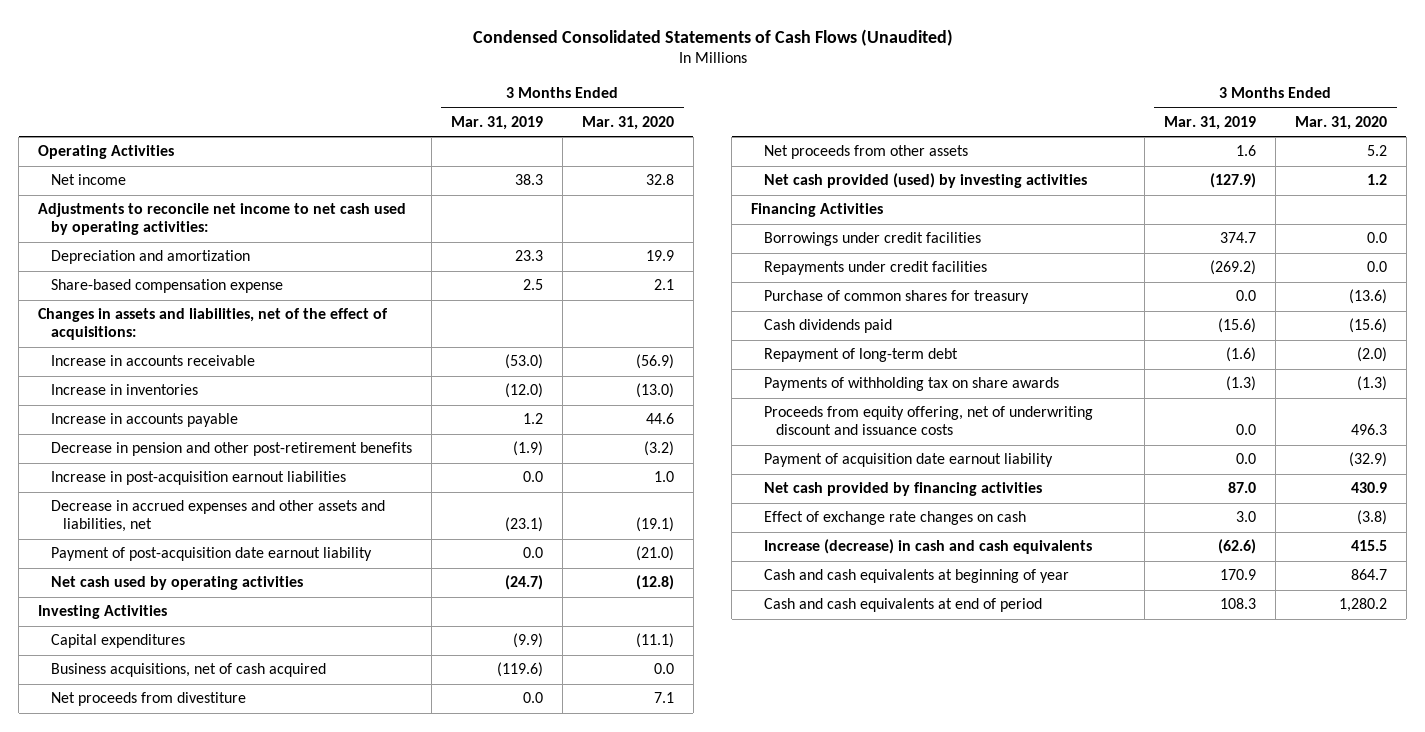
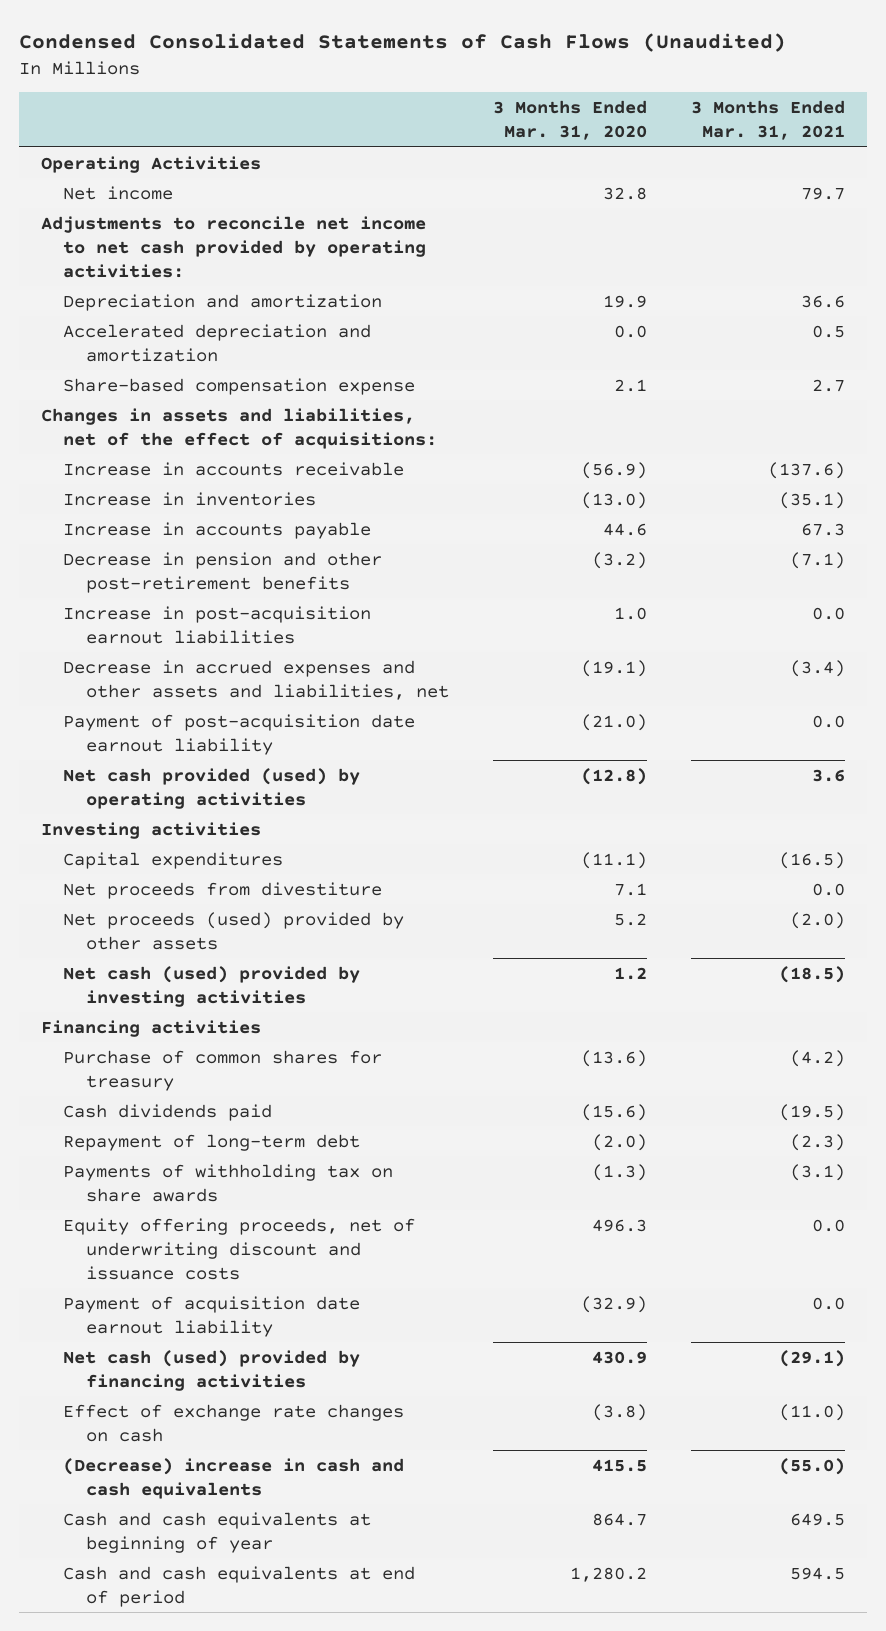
- | 3 Months Ended Mar. 31, 2019 | 3 Months Ended Mar. 31, 2020
+ | 3 Months Ended Mar. 31, 2020 | 3 Months Ended Mar. 31, 2021
- Adjustments to reconcile net income to net cash used by operating activities:
+ Adjustments to reconcile net income to net cash provided by operating activities:
+ Accelerated depreciation and amortization | 0.0 | 0.5
- Net cash used by operating activities | (24.7) | (12.8)
- Investing Activities
+ Net cash provided (used) by operating activities | (12.8) | 3.6
+ Investing activities
- Business acquisitions, net of cash acquired | (119.6) | 0.0
- Net proceeds from other assets | 1.6 | 5.2
- Net cash provided (used) by investing activities | (127.9) | 1.2
- Financing Activities
- Borrowings under credit facilities | 374.7 | 0.0
- Repayments under credit facilities | (269.2) | 0.0
+ Net proceeds (used) provided by other assets | 5.2 | (2.0)
+ Net cash (used) provided by investing activities | 1.2 | (18.5)
+ Financing activities
- Proceeds from equity offering, net of underwriting discount and issuance costs | 0.0 | 496.3
+ Equity offering proceeds, net of underwriting discount and issuance costs | 496.3 | 0.0
- Net cash provided by financing activities | 87.0 | 430.9
+ Net cash (used) provided by financing activities | 430.9 | (29.1)
- Increase (decrease) in cash and cash equivalents | (62.6) | 415.5
+ (Decrease) increase in cash and cash equivalents | 415.5 | (55.0)

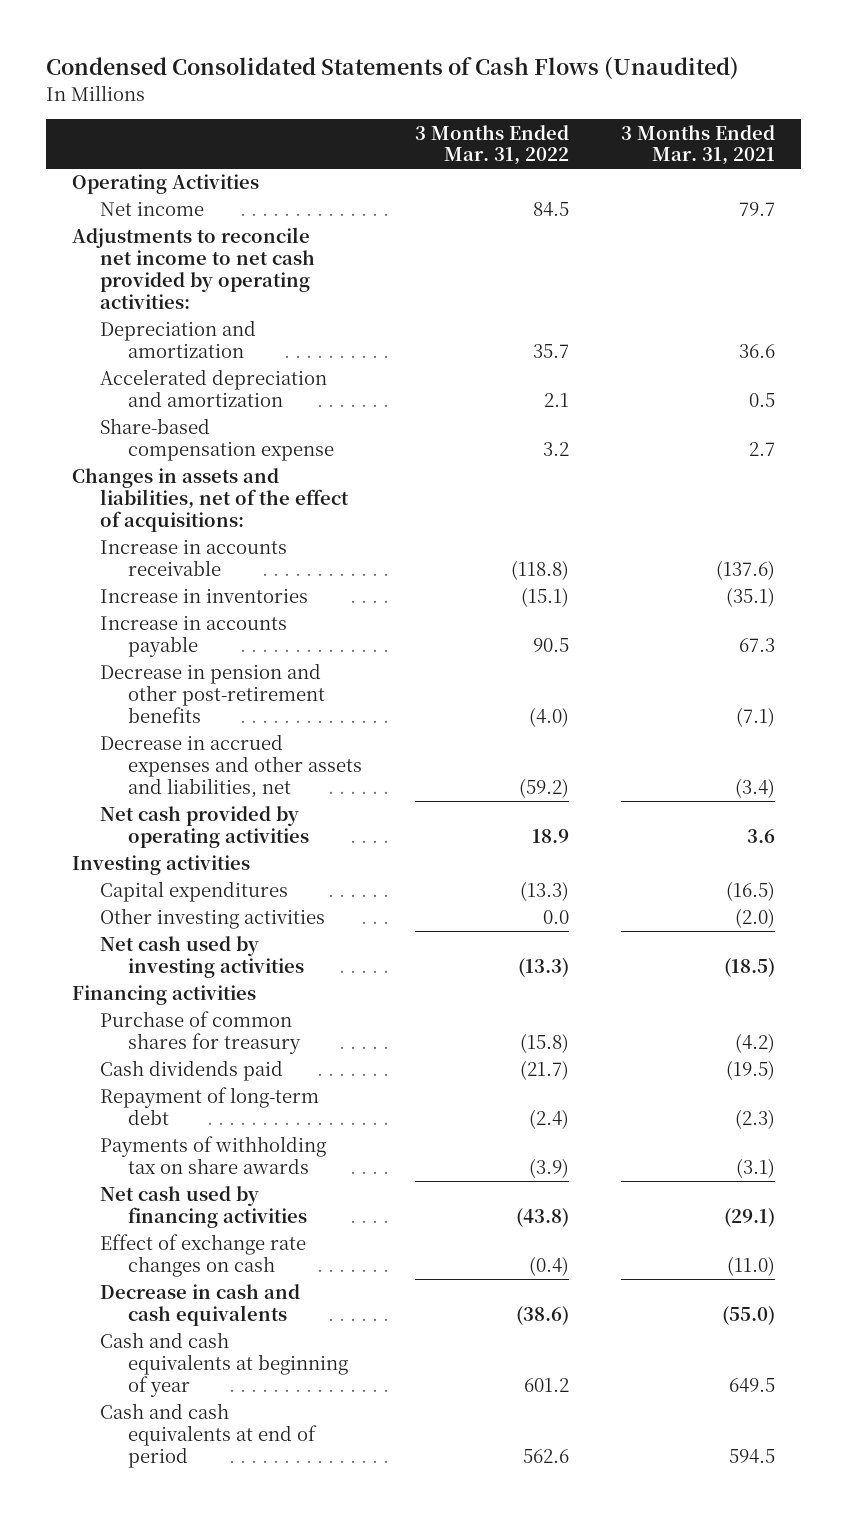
- | 3 Months Ended Mar. 31, 2020 | 3 Months Ended Mar. 31, 2021
+ | 3 Months Ended Mar. 31, 2022 | 3 Months Ended Mar. 31, 2021
- Increase in post-acquisition earnout liabilities | 1.0 | 0.0
- Payment of post-acquisition date earnout liability | (21.0) | 0.0
- Net cash provided (used) by operating activities | (12.8) | 3.6
+ Net cash provided by operating activities | 18.9 | 3.6
- Net proceeds from divestiture | 7.1 | 0.0
- Net proceeds (used) provided by other assets | 5.2 | (2.0)
- Net cash (used) provided by investing activities | 1.2 | (18.5)
+ Other investing activities | 0.0 | (2.0)
+ Net cash used by investing activities | (13.3) | (18.5)
- Equity offering proceeds, net of underwriting discount and issuance costs | 496.3 | 0.0
- Payment of acquisition date earnout liability | (32.9) | 0.0
- Net cash (used) provided by financing activities | 430.9 | (29.1)
+ Net cash used by financing activities | (43.8) | (29.1)
- (Decrease) increase in cash and cash equivalents | 415.5 | (55.0)
+ Decrease in cash and cash equivalents | (38.6) | (55.0)

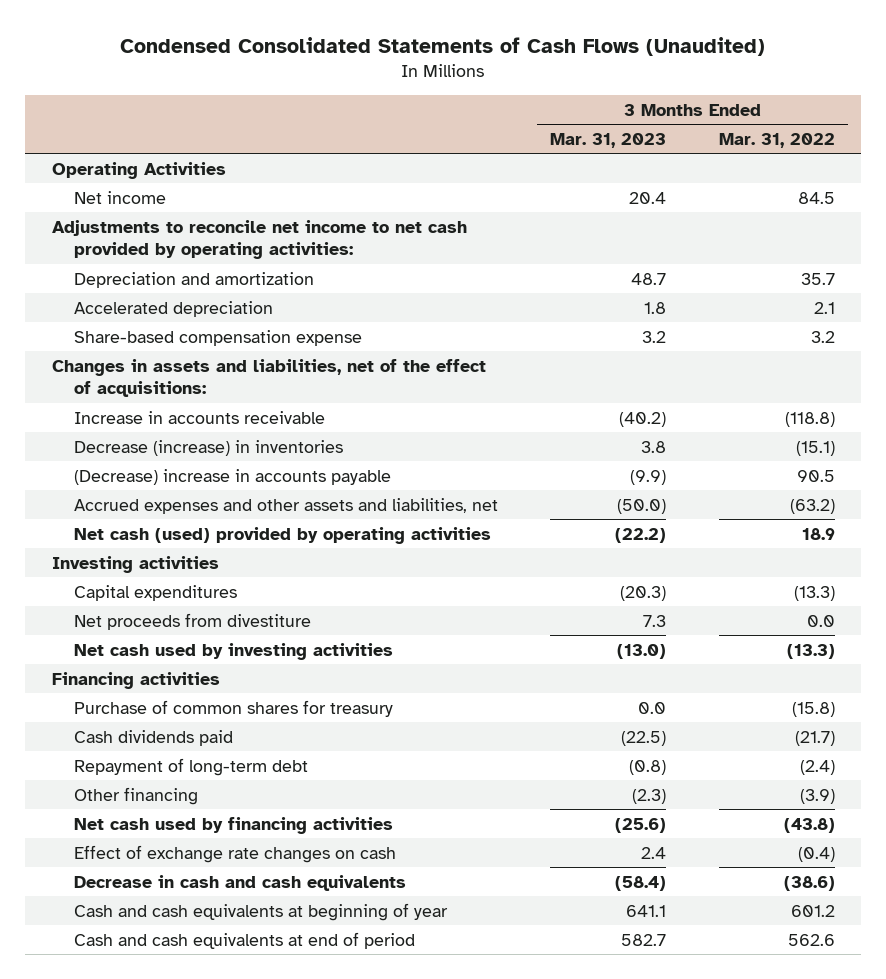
- | 3 Months Ended Mar. 31, 2022 | 3 Months Ended Mar. 31, 2021
+ | 3 Months Ended Mar. 31, 2023 | 3 Months Ended Mar. 31, 2022
- Accelerated depreciation and amortization | 2.1 | 0.5
+ Accelerated depreciation | 1.8 | 2.1
- Increase in inventories | (15.1) | (35.1)
- Increase in accounts payable | 90.5 | 67.3
- Decrease in pension and other post-retirement benefits | (4.0) | (7.1)
- Decrease in accrued expenses and other assets and liabilities, net | (59.2) | (3.4)
- Net cash provided by operating activities | 18.9 | 3.6
+ Decrease (increase) in inventories | 3.8 | (15.1)
+ (Decrease) increase in accounts payable | (9.9) | 90.5
+ Accrued expenses and other assets and liabilities, net | (50.0) | (63.2)
+ Net cash (used) provided by operating activities | (22.2) | 18.9
- Other investing activities | 0.0 | (2.0)
+ Net proceeds from divestiture | 7.3 | 0.0
- Payments of withholding tax on share awards | (3.9) | (3.1)
+ Other financing | (2.3) | (3.9)

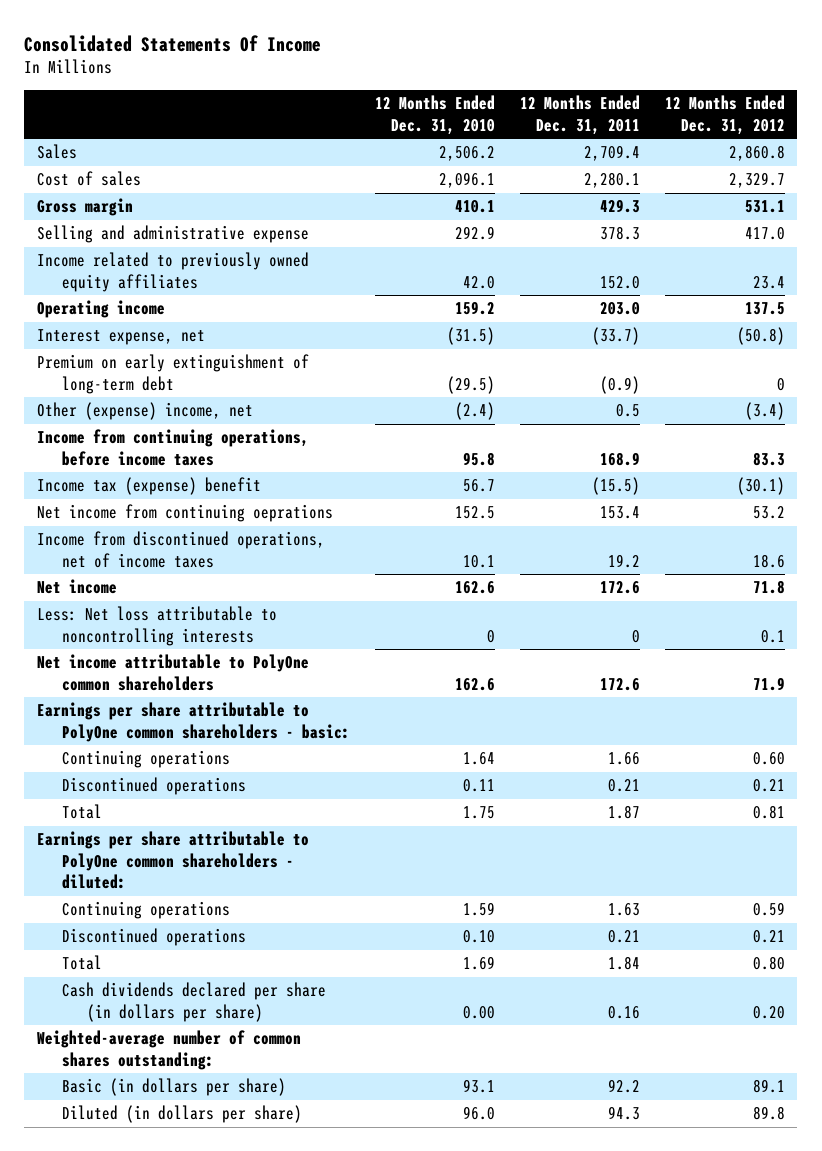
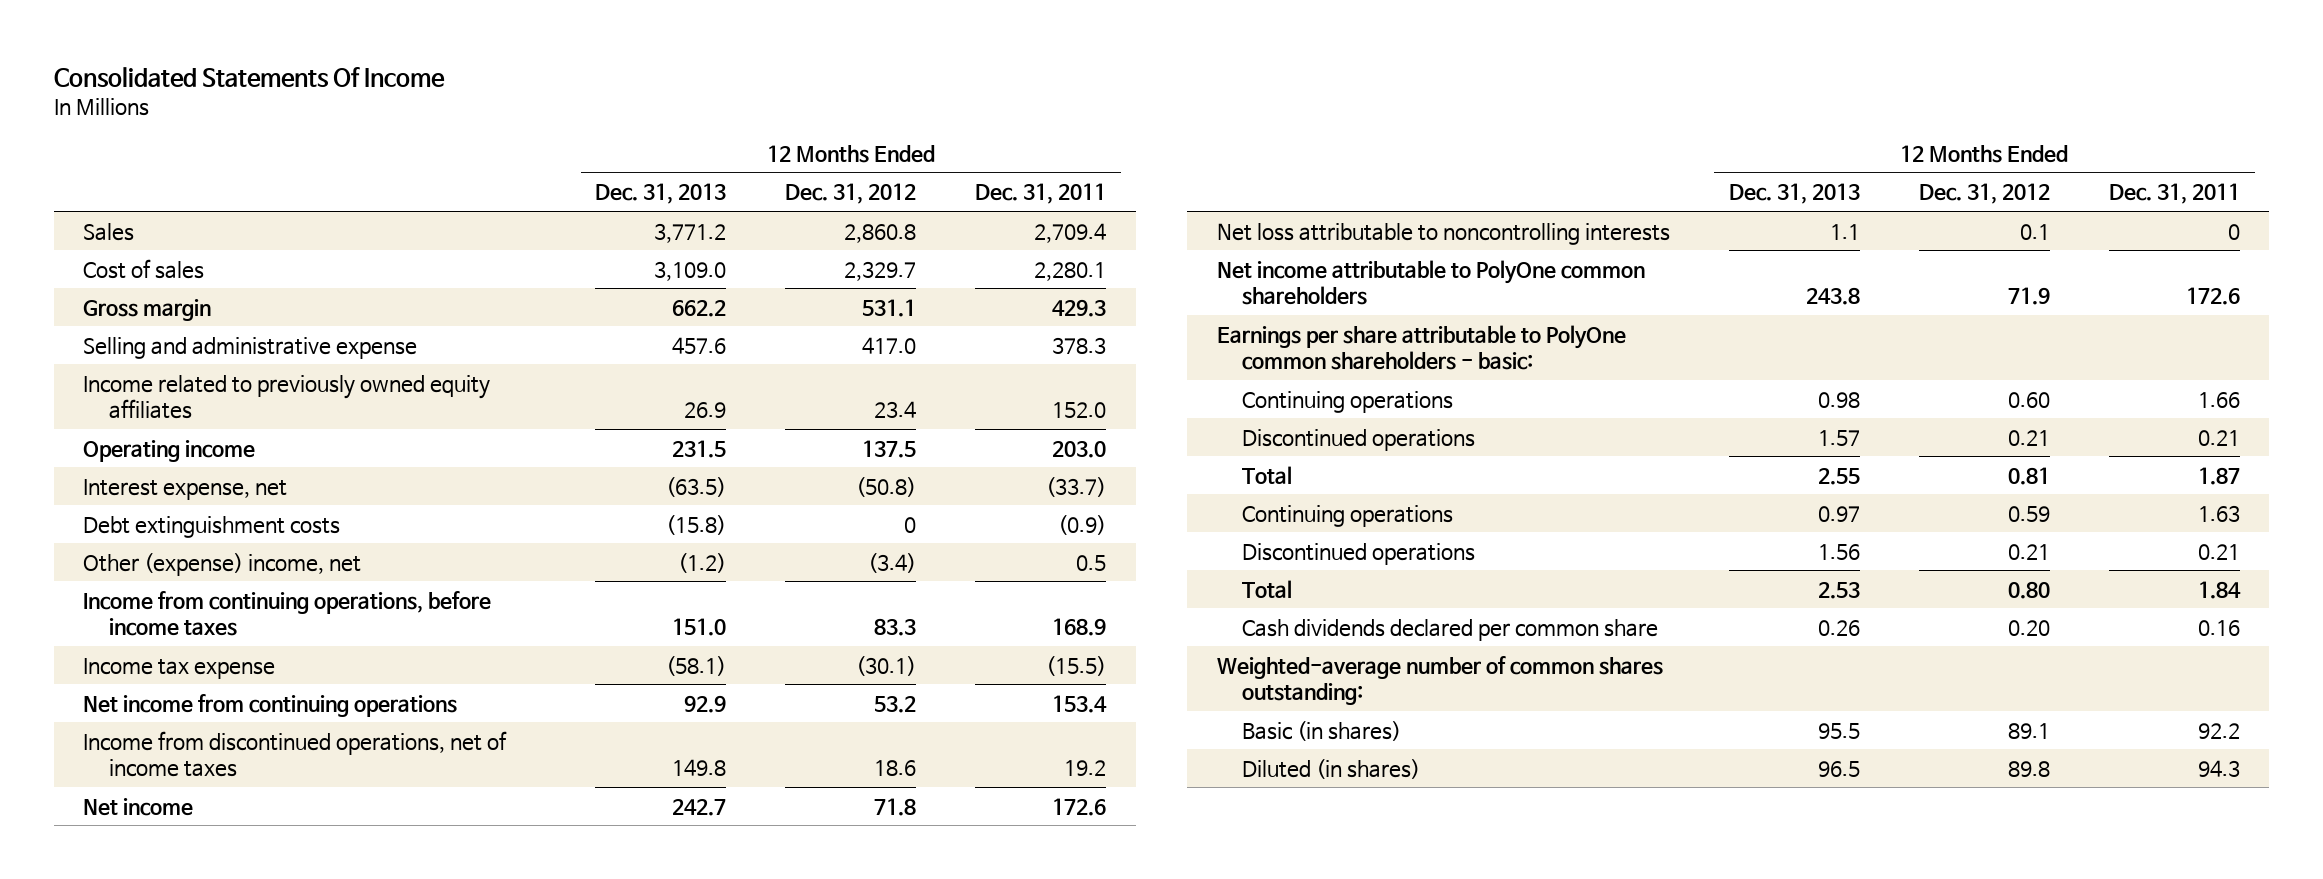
- | 12 Months Ended Dec. 31, 2010 | 12 Months Ended Dec. 31, 2011 | 12 Months Ended Dec. 31, 2012
+ | 12 Months Ended Dec. 31, 2013 | 12 Months Ended Dec. 31, 2012 | 12 Months Ended Dec. 31, 2011
- Premium on early extinguishment of long-term debt | (29.5) | (0.9) | 0
+ Debt extinguishment costs | (15.8) | 0 | (0.9)
- Income tax (expense) benefit | 56.7 | (15.5) | (30.1)
- Net income from continuing oeprations | 152.5 | 153.4 | 53.2
+ Income tax expense | (58.1) | (30.1) | (15.5)
+ Net income from continuing operations | 92.9 | 53.2 | 153.4
- Less: Net loss attributable to noncontrolling interests | 0 | 0 | 0.1
+ Net loss attributable to noncontrolling interests | 1.1 | 0.1 | 0
- Earnings per share attributable to PolyOne common shareholders - diluted:
- Cash dividends declared per share (in dollars per share) | 0.00 | 0.16 | 0.20
+ Cash dividends declared per common share | 0.26 | 0.20 | 0.16
- Basic (in dollars per share) | 93.1 | 92.2 | 89.1
- Diluted (in dollars per share) | 96.0 | 94.3 | 89.8
+ Basic (in shares) | 95.5 | 89.1 | 92.2
+ Diluted (in shares) | 96.5 | 89.8 | 94.3

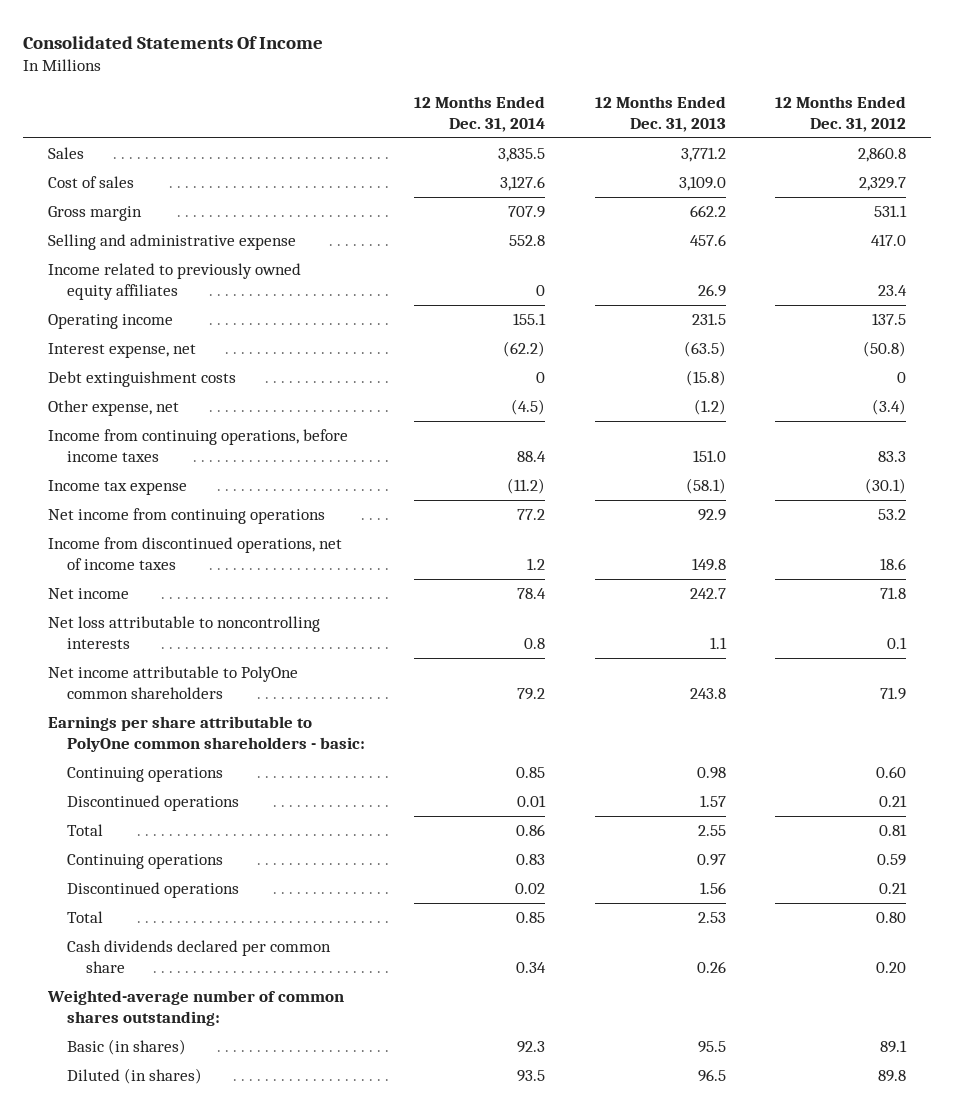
- | 12 Months Ended Dec. 31, 2013 | 12 Months Ended Dec. 31, 2012 | 12 Months Ended Dec. 31, 2011
+ | 12 Months Ended Dec. 31, 2014 | 12 Months Ended Dec. 31, 2013 | 12 Months Ended Dec. 31, 2012
- Other (expense) income, net | (1.2) | (3.4) | 0.5
+ Other expense, net | (4.5) | (1.2) | (3.4)

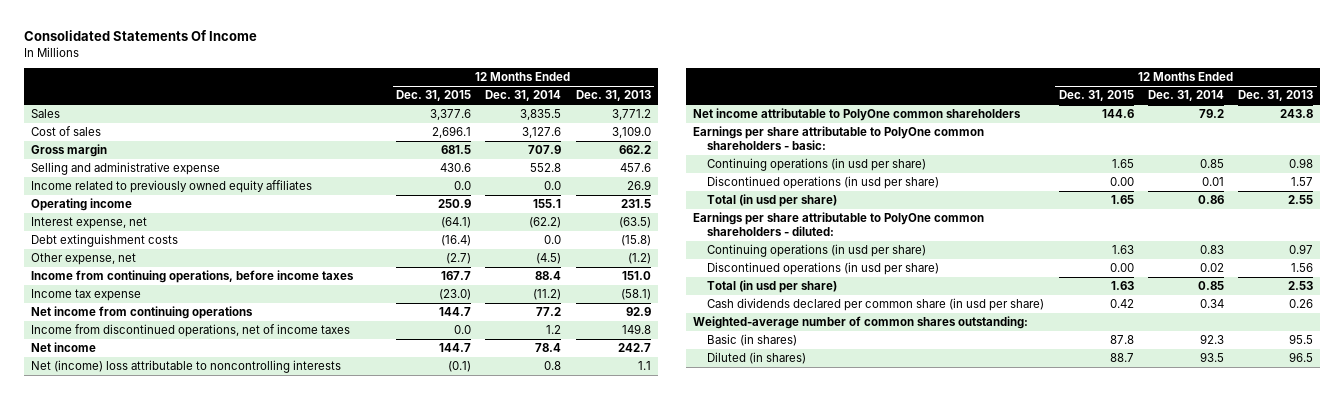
- | 12 Months Ended Dec. 31, 2014 | 12 Months Ended Dec. 31, 2013 | 12 Months Ended Dec. 31, 2012
+ | 12 Months Ended Dec. 31, 2015 | 12 Months Ended Dec. 31, 2014 | 12 Months Ended Dec. 31, 2013
- Income related to previously owned equity affiliates | 0 | 26.9 | 23.4
+ Income related to previously owned equity affiliates | 0.0 | 0.0 | 26.9
- Debt extinguishment costs | 0 | (15.8) | 0
+ Debt extinguishment costs | (16.4) | 0.0 | (15.8)
- Net loss attributable to noncontrolling interests | 0.8 | 1.1 | 0.1
+ Net (income) loss attributable to noncontrolling interests | (0.1) | 0.8 | 1.1
- Continuing operations | 0.85 | 0.98 | 0.60
- Discontinued operations | 0.01 | 1.57 | 0.21
- Total | 0.86 | 2.55 | 0.81
- Continuing operations | 0.83 | 0.97 | 0.59
- Discontinued operations | 0.02 | 1.56 | 0.21
- Total | 0.85 | 2.53 | 0.80
- Cash dividends declared per common share | 0.34 | 0.26 | 0.20
+ Continuing operations (in usd per share) | 1.65 | 0.85 | 0.98
+ Discontinued operations (in usd per share) | 0.00 | 0.01 | 1.57
+ Total (in usd per share) | 1.65 | 0.86 | 2.55
+ Earnings per share attributable to PolyOne common shareholders - diluted:
+ Continuing operations (in usd per share) | 1.63 | 0.83 | 0.97
+ Discontinued operations (in usd per share) | 0.00 | 0.02 | 1.56
+ Total (in usd per share) | 1.63 | 0.85 | 2.53
+ Cash dividends declared per common share (in usd per share) | 0.42 | 0.34 | 0.26

